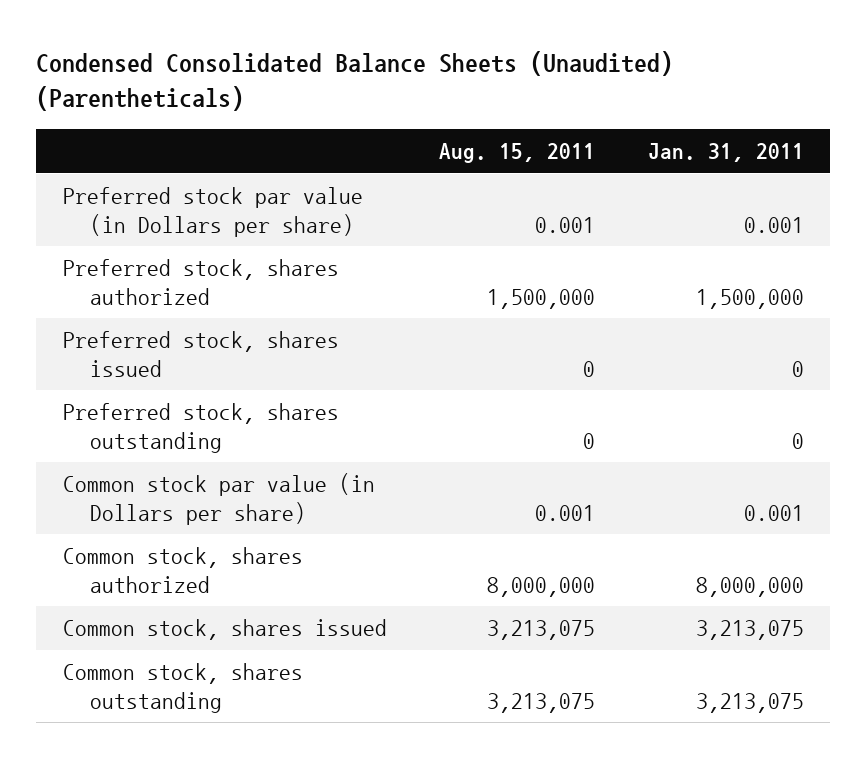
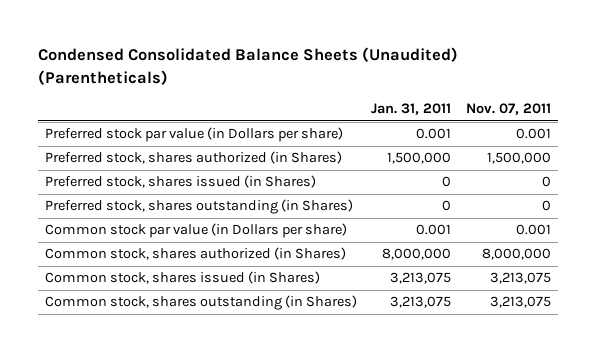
- | Aug. 15, 2011 | Jan. 31, 2011
+ | Jan. 31, 2011 | Nov. 07, 2011
- Preferred stock, shares authorized | 1,500,000 | 1,500,000
- Preferred stock, shares issued | 0 | 0
- Preferred stock, shares outstanding | 0 | 0
+ Preferred stock, shares authorized (in Shares) | 1,500,000 | 1,500,000
+ Preferred stock, shares issued (in Shares) | 0 | 0
+ Preferred stock, shares outstanding (in Shares) | 0 | 0
- Common stock, shares authorized | 8,000,000 | 8,000,000
- Common stock, shares issued | 3,213,075 | 3,213,075
- Common stock, shares outstanding | 3,213,075 | 3,213,075
+ Common stock, shares authorized (in Shares) | 8,000,000 | 8,000,000
+ Common stock, shares issued (in Shares) | 3,213,075 | 3,213,075
+ Common stock, shares outstanding (in Shares) | 3,213,075 | 3,213,075

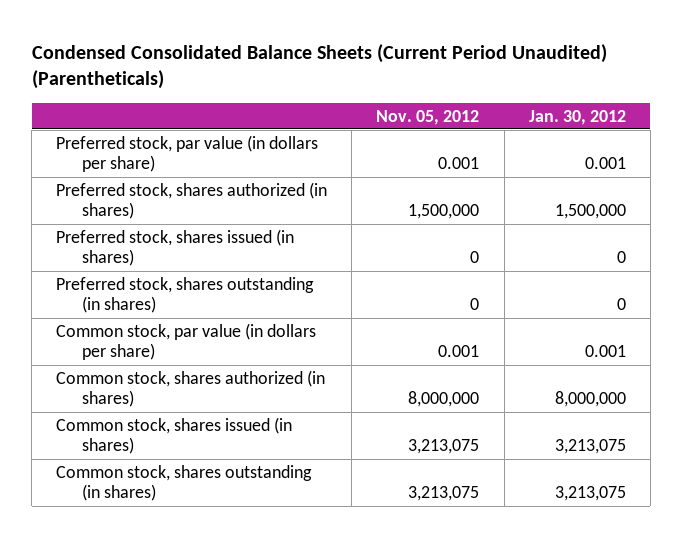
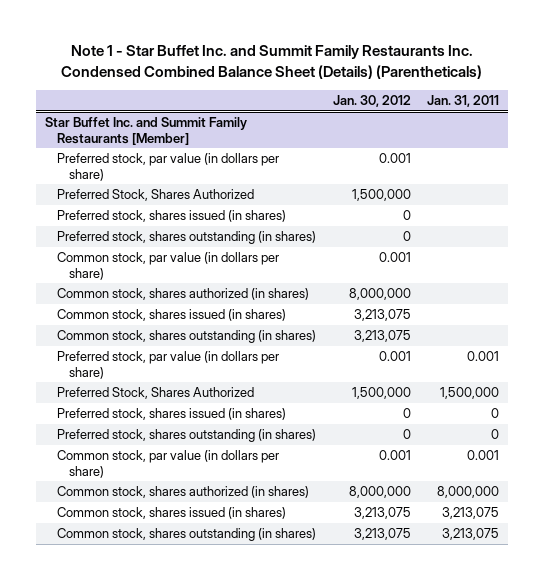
- Condensed Consolidated Balance Sheets (Current Period Unaudited) (Parentheticals)
+ Note 1 - Star Buffet Inc. and Summit Family Restaurants Inc. Condensed Combined Balance Sheet (Details) (Parentheticals)
- | Nov. 05, 2012 | Jan. 30, 2012
+ | Jan. 30, 2012 | Jan. 31, 2011
+ Star Buffet Inc. and Summit Family Restaurants [Member]
- Preferred stock, shares authorized (in shares) | 1,500,000 | 1,500,000
+ Preferred Stock, Shares Authorized | 1,500,000 |
+ Preferred stock, par value (in dollars per share) | 0.001 | 0.001
+ Preferred Stock, Shares Authorized | 1,500,000 | 1,500,000
+ Preferred stock, shares issued (in shares) | 0 | 0
+ Preferred stock, shares outstanding (in shares) | 0 | 0
+ Common stock, par value (in dollars per share) | 0.001 | 0.001
+ Common stock, shares authorized (in shares) | 8,000,000 | 8,000,000
+ Common stock, shares issued (in shares) | 3,213,075 | 3,213,075
+ Common stock, shares outstanding (in shares) | 3,213,075 | 3,213,075

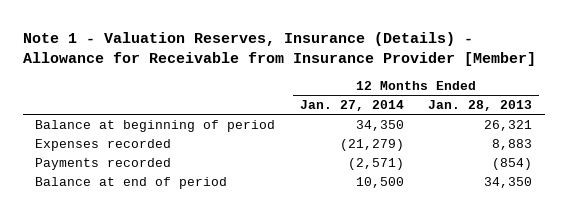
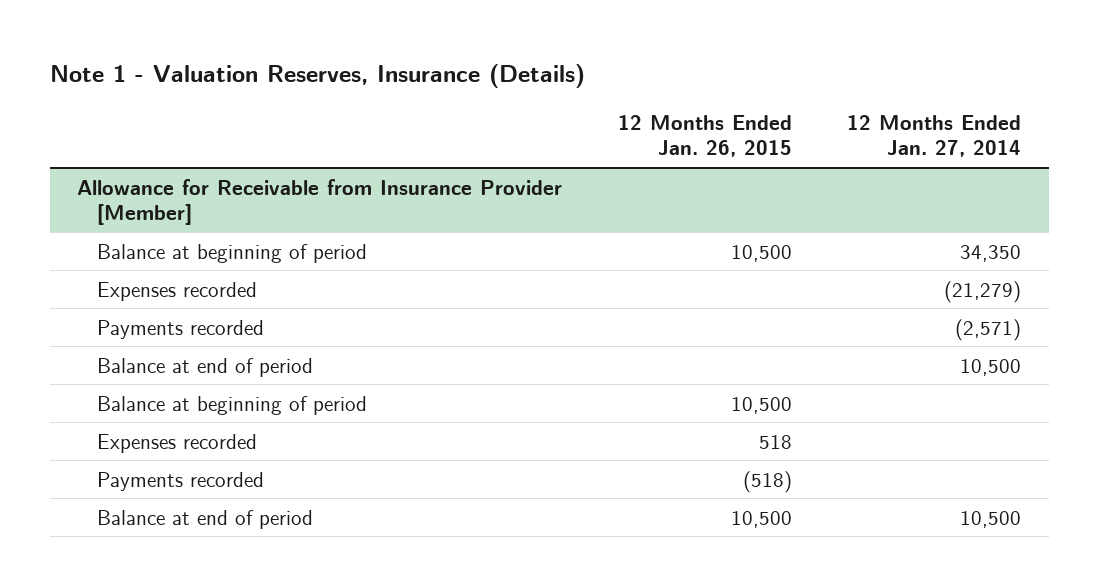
- Note 1 - Valuation Reserves, Insurance (Details) - Allowance for Receivable from Insurance Provider [Member]
+ Note 1 - Valuation Reserves, Insurance (Details)
- | 12 Months Ended Jan. 27, 2014 | 12 Months Ended Jan. 28, 2013
+ | 12 Months Ended Jan. 26, 2015 | 12 Months Ended Jan. 27, 2014
+ Allowance for Receivable from Insurance Provider [Member]
+ Balance at beginning of period | 10,500 |
+ Expenses recorded | 518 |
+ Payments recorded | (518) |
+ Balance at end of period | 10,500 | 10,500

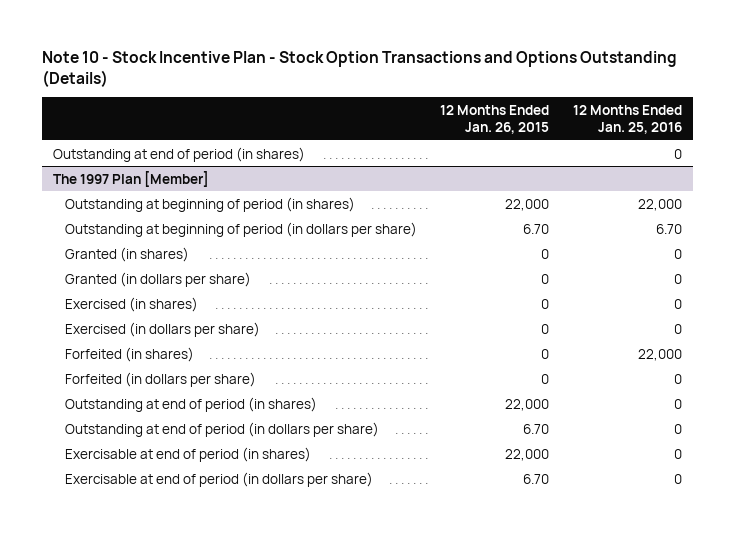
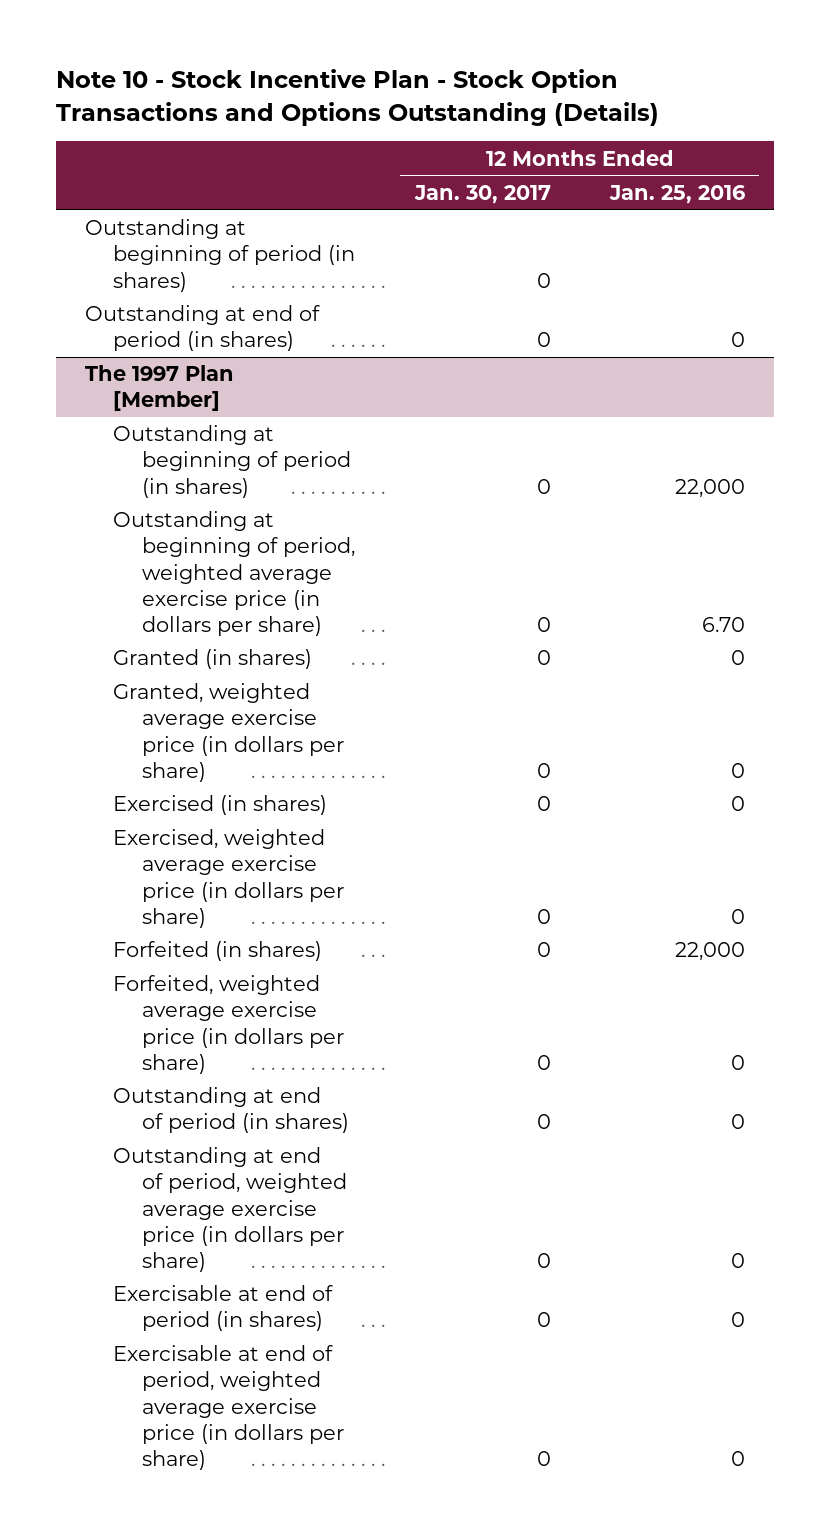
- | 12 Months Ended Jan. 26, 2015 | 12 Months Ended Jan. 25, 2016
+ | 12 Months Ended Jan. 30, 2017 | 12 Months Ended Jan. 25, 2016
+ Outstanding at beginning of period (in shares) | 0 |
@ The 1997 Plan [Member]
- Outstanding at beginning of period (in dollars per share) | 6.70 | 6.70
+ Outstanding at beginning of period, weighted average exercise price (in dollars per share) | 0 | 6.70
- Granted (in dollars per share) | 0 | 0
+ Granted, weighted average exercise price (in dollars per share) | 0 | 0
- Exercised (in dollars per share) | 0 | 0
+ Exercised, weighted average exercise price (in dollars per share) | 0 | 0
- Forfeited (in dollars per share) | 0 | 0
+ Forfeited, weighted average exercise price (in dollars per share) | 0 | 0
- Outstanding at end of period (in dollars per share) | 6.70 | 0
+ Outstanding at end of period, weighted average exercise price (in dollars per share) | 0 | 0
- Exercisable at end of period (in dollars per share) | 6.70 | 0
+ Exercisable at end of period, weighted average exercise price (in dollars per share) | 0 | 0

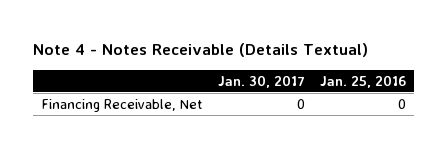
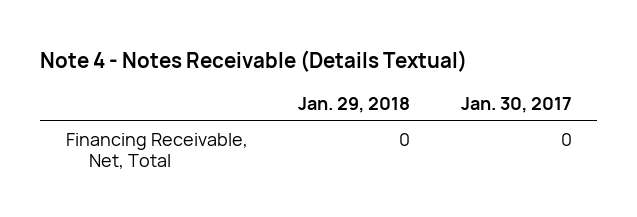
- | Jan. 30, 2017 | Jan. 25, 2016
+ | Jan. 29, 2018 | Jan. 30, 2017
- Financing Receivable, Net | 0 | 0
+ Financing Receivable, Net, Total | 0 | 0

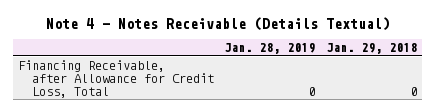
- | Jan. 29, 2018 | Jan. 30, 2017
+ | Jan. 28, 2019 | Jan. 29, 2018
- Financing Receivable, Net, Total | 0 | 0
+ Financing Receivable, after Allowance for Credit Loss, Total | 0 | 0

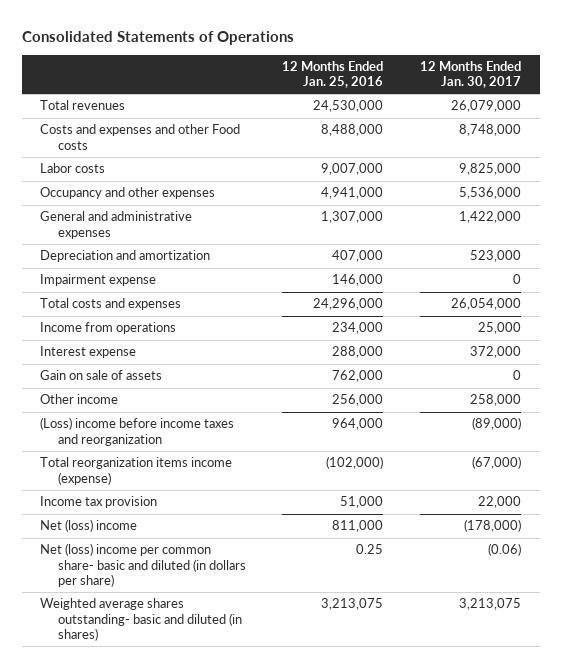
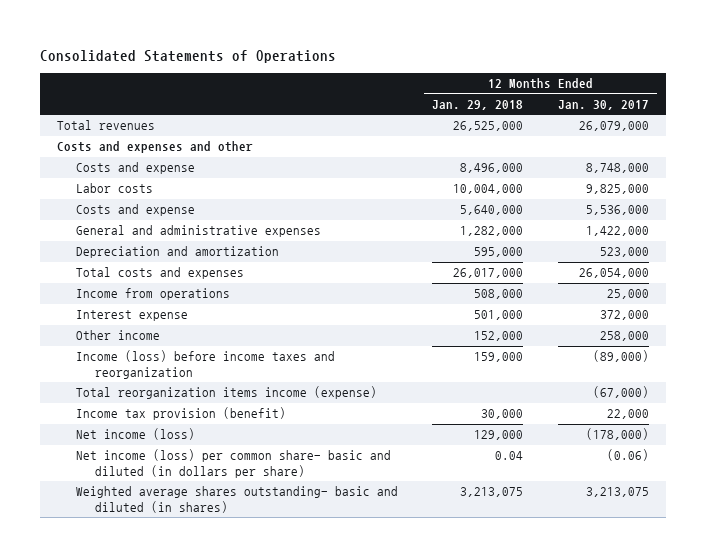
- | 12 Months Ended Jan. 25, 2016 | 12 Months Ended Jan. 30, 2017
+ | 12 Months Ended Jan. 29, 2018 | 12 Months Ended Jan. 30, 2017
- Costs and expenses and other Food costs | 8,488,000 | 8,748,000
+ Costs and expenses and other
+ Costs and expense | 8,496,000 | 8,748,000
- Occupancy and other expenses | 4,941,000 | 5,536,000
+ Costs and expense | 5,640,000 | 5,536,000
- Impairment expense | 146,000 | 0
- Gain on sale of assets | 762,000 | 0
- (Loss) income before income taxes and reorganization | 964,000 | (89,000)
+ Income (loss) before income taxes and reorganization | 159,000 | (89,000)
- Income tax provision | 51,000 | 22,000
- Net (loss) income | 811,000 | (178,000)
- Net (loss) income per common share- basic and diluted (in dollars per share) | 0.25 | (0.06)
+ Income tax provision (benefit) | 30,000 | 22,000
+ Net income (loss) | 129,000 | (178,000)
+ Net income (loss) per common share- basic and diluted (in dollars per share) | 0.04 | (0.06)

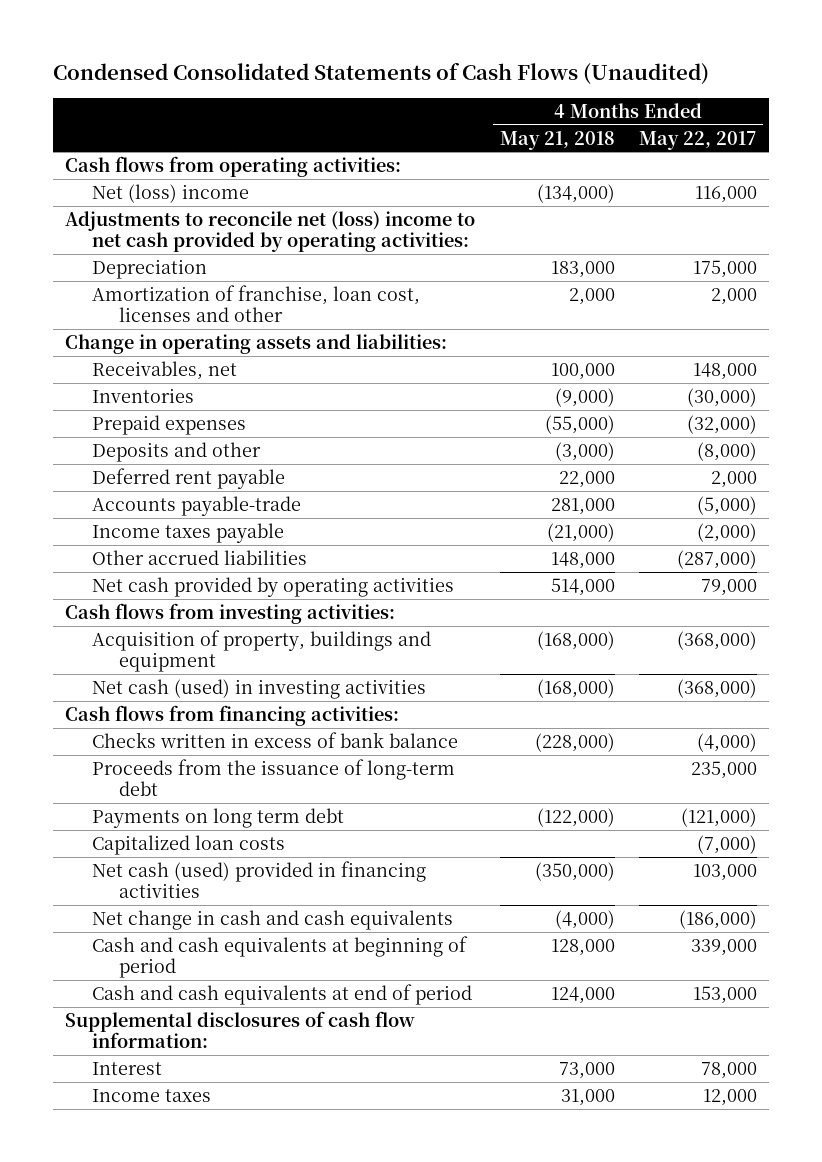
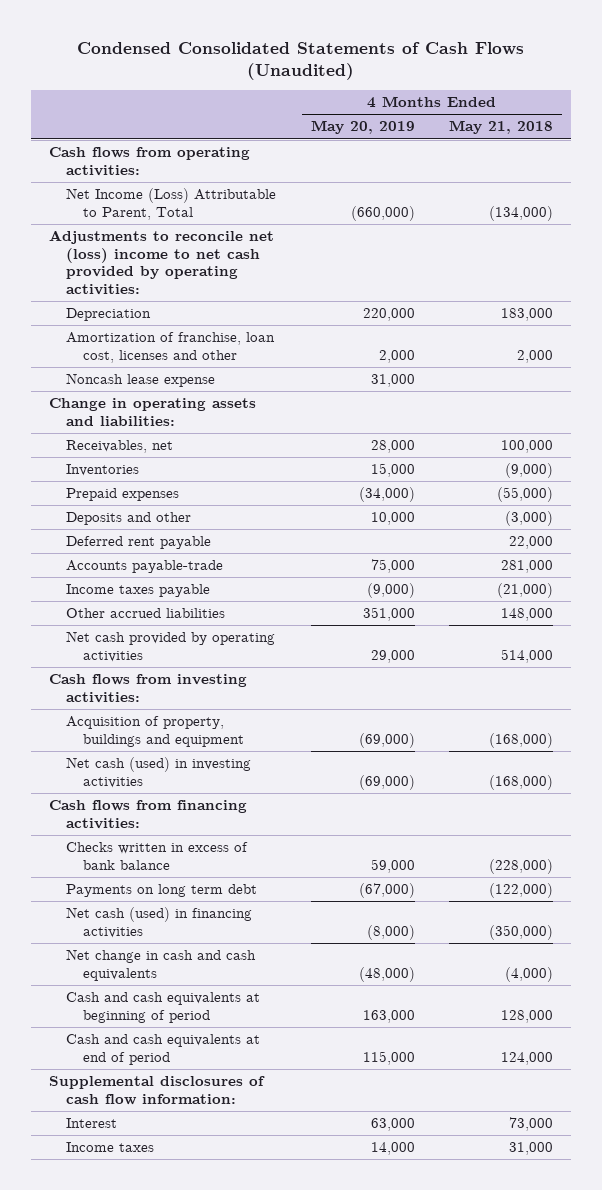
- | 4 Months Ended May 21, 2018 | 4 Months Ended May 22, 2017
+ | 4 Months Ended May 20, 2019 | 4 Months Ended May 21, 2018
- Net (loss) income | (134,000) | 116,000
+ Net Income (Loss) Attributable to Parent, Total | (660,000) | (134,000)
+ Noncash lease expense | 31,000 |
- Proceeds from the issuance of long-term debt | | 235,000
- Capitalized loan costs | | (7,000)
- Net cash (used) provided in financing activities | (350,000) | 103,000
+ Net cash (used) in financing activities | (8,000) | (350,000)

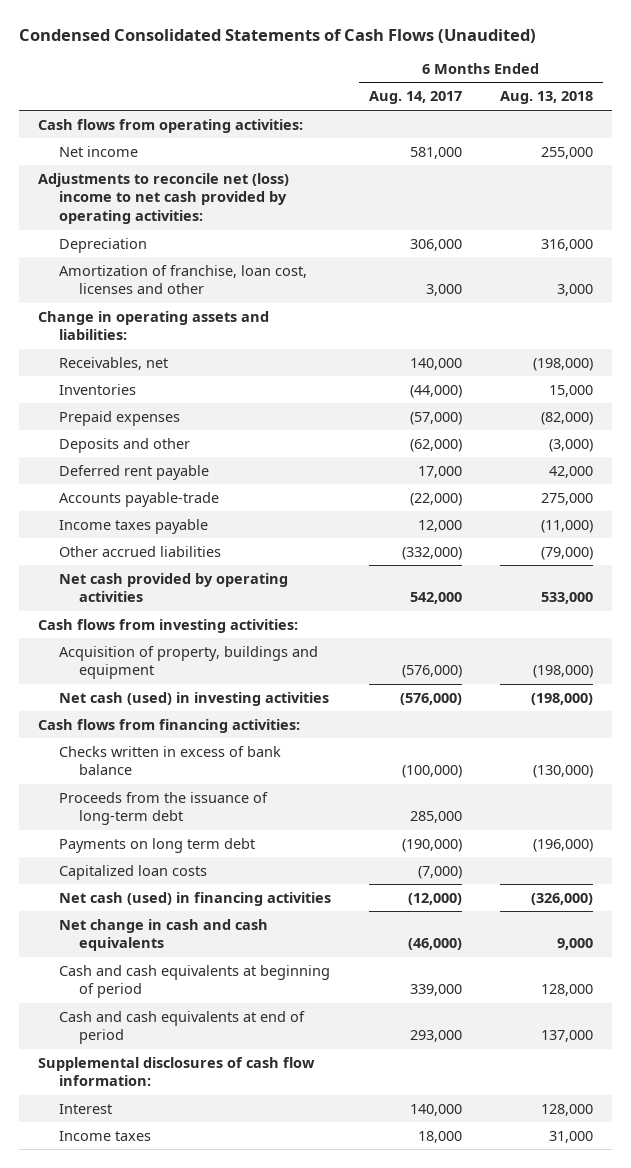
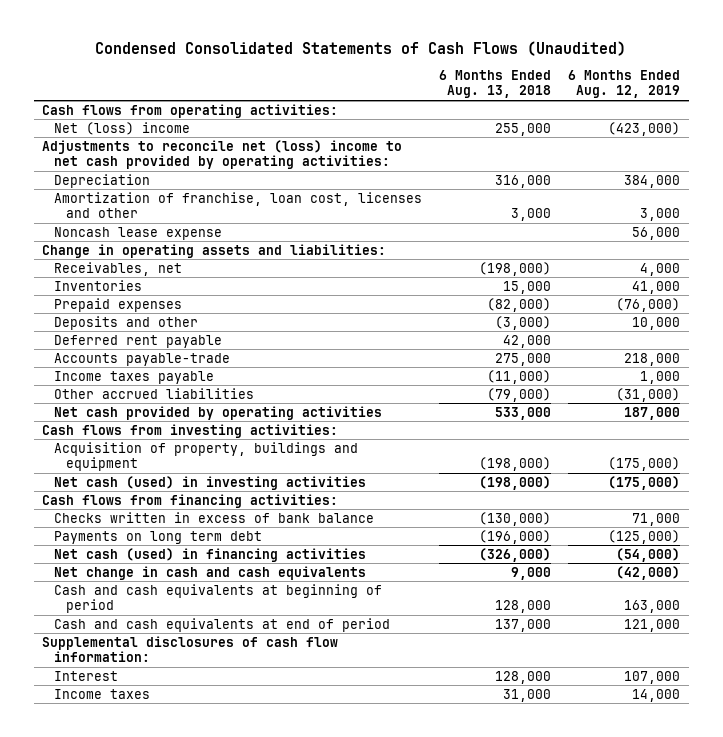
- | 6 Months Ended Aug. 14, 2017 | 6 Months Ended Aug. 13, 2018
+ | 6 Months Ended Aug. 13, 2018 | 6 Months Ended Aug. 12, 2019
- Net income | 581,000 | 255,000
+ Net (loss) income | 255,000 | (423,000)
+ Noncash lease expense | | 56,000
- Proceeds from the issuance of long-term debt | 285,000 |
- Capitalized loan costs | (7,000) |

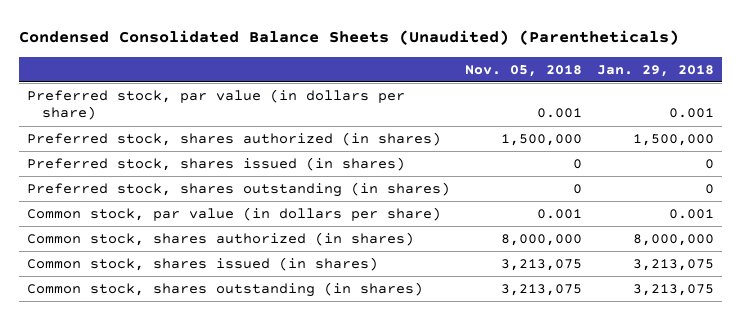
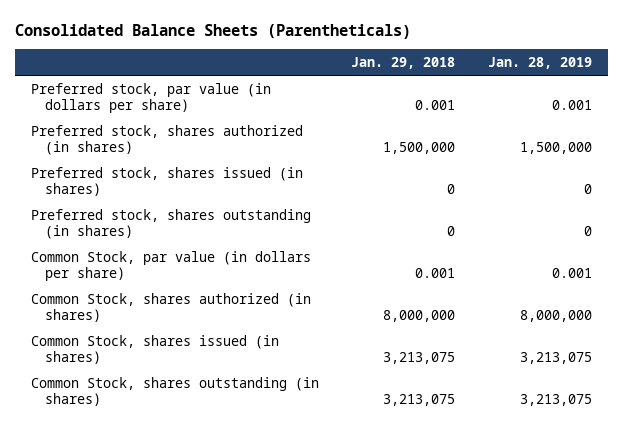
- Condensed Consolidated Balance Sheets (Unaudited) (Parentheticals)
+ Consolidated Balance Sheets (Parentheticals)
- | Nov. 05, 2018 | Jan. 29, 2018
+ | Jan. 29, 2018 | Jan. 28, 2019
- Common stock, par value (in dollars per share) | 0.001 | 0.001
- Common stock, shares authorized (in shares) | 8,000,000 | 8,000,000
- Common stock, shares issued (in shares) | 3,213,075 | 3,213,075
- Common stock, shares outstanding (in shares) | 3,213,075 | 3,213,075
+ Common Stock, par value (in dollars per share) | 0.001 | 0.001
+ Common Stock, shares authorized (in shares) | 8,000,000 | 8,000,000
+ Common Stock, shares issued (in shares) | 3,213,075 | 3,213,075
+ Common Stock, shares outstanding (in shares) | 3,213,075 | 3,213,075

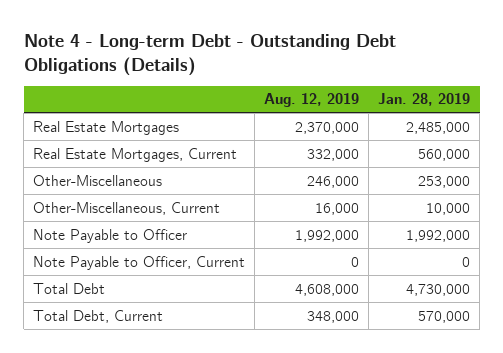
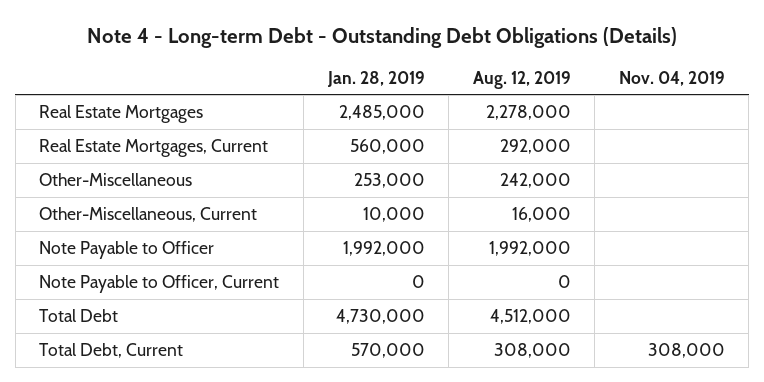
- | Aug. 12, 2019 | Jan. 28, 2019
+ | Jan. 28, 2019 | Aug. 12, 2019 | Nov. 04, 2019
- Real Estate Mortgages | 2,370,000 | 2,485,000
- Real Estate Mortgages, Current | 332,000 | 560,000
- Other-Miscellaneous | 246,000 | 253,000
+ Real Estate Mortgages | 2,485,000 | 2,278,000 |
+ Real Estate Mortgages, Current | 560,000 | 292,000 |
+ Other-Miscellaneous | 253,000 | 242,000 |
- Total Debt | 4,608,000 | 4,730,000
- Total Debt, Current | 348,000 | 570,000
+ Total Debt | 4,730,000 | 4,512,000 |
+ Total Debt, Current | 570,000 | 308,000 | 308,000

